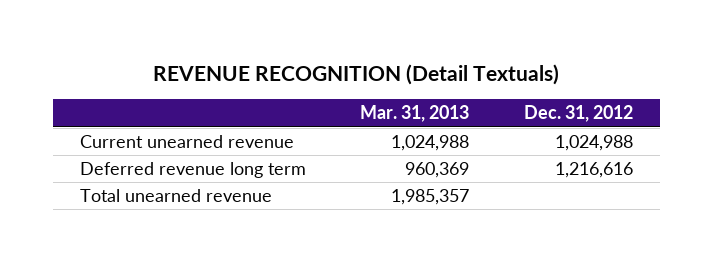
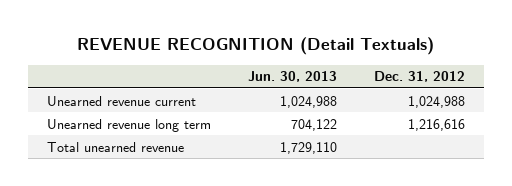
- | Mar. 31, 2013 | Dec. 31, 2012
+ | Jun. 30, 2013 | Dec. 31, 2012
- Current unearned revenue | 1,024,988 | 1,024,988
- Deferred revenue long term | 960,369 | 1,216,616
+ Unearned revenue current | 1,024,988 | 1,024,988
+ Unearned revenue long term | 704,122 | 1,216,616

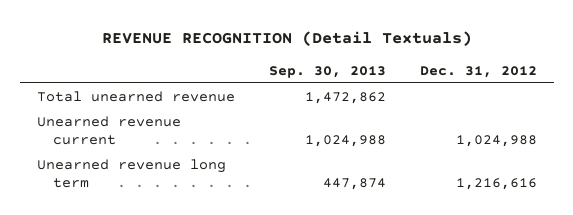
- | Jun. 30, 2013 | Dec. 31, 2012
+ | Sep. 30, 2013 | Dec. 31, 2012
moved up: Total unearned revenue | 1,472,862 |

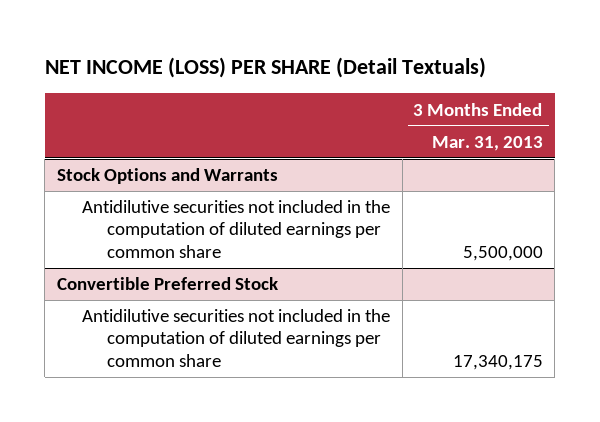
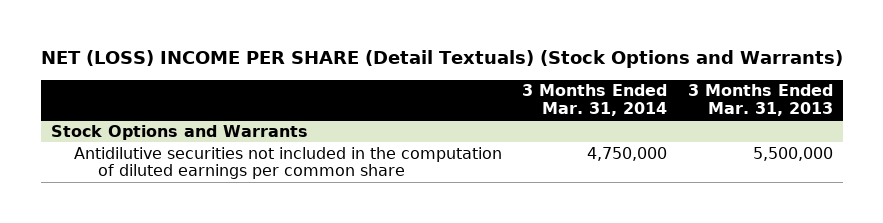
- NET INCOME (LOSS) PER SHARE (Detail Textuals)
+ NET (LOSS) INCOME PER SHARE (Detail Textuals) (Stock Options and Warrants)
- | 3 Months Ended Mar. 31, 2013
+ | 3 Months Ended Mar. 31, 2014 | 3 Months Ended Mar. 31, 2013
- Convertible Preferred Stock
- Antidilutive securities not included in the computation of diluted earnings per common share | 17,340,175

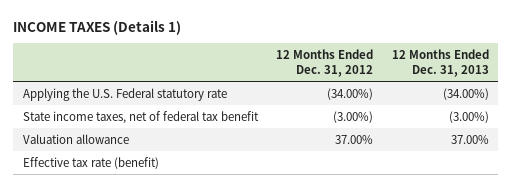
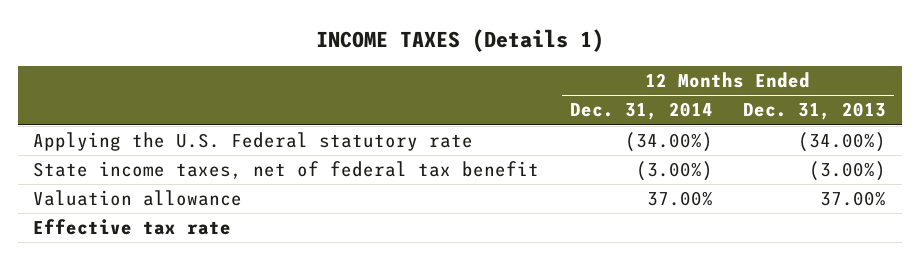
- | 12 Months Ended Dec. 31, 2012 | 12 Months Ended Dec. 31, 2013
+ | 12 Months Ended Dec. 31, 2014 | 12 Months Ended Dec. 31, 2013
- Effective tax rate (benefit)
+ Effective tax rate

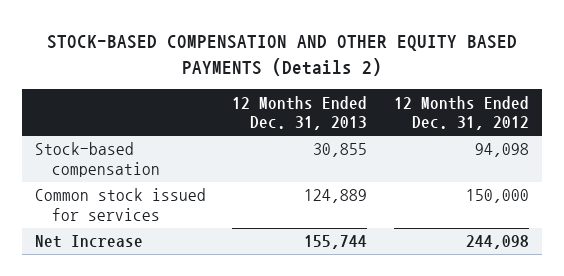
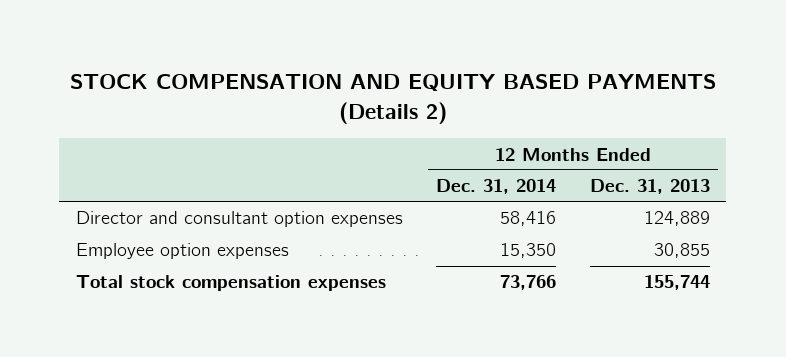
- STOCK-BASED COMPENSATION AND OTHER EQUITY BASED PAYMENTS (Details 2)
+ STOCK COMPENSATION AND EQUITY BASED PAYMENTS (Details 2)
- | 12 Months Ended Dec. 31, 2013 | 12 Months Ended Dec. 31, 2012
+ | 12 Months Ended Dec. 31, 2014 | 12 Months Ended Dec. 31, 2013
- Stock-based compensation | 30,855 | 94,098
- Common stock issued for services | 124,889 | 150,000
- Net Increase | 155,744 | 244,098
+ Director and consultant option expenses | 58,416 | 124,889
+ Employee option expenses | 15,350 | 30,855
+ Total stock compensation expenses | 73,766 | 155,744

